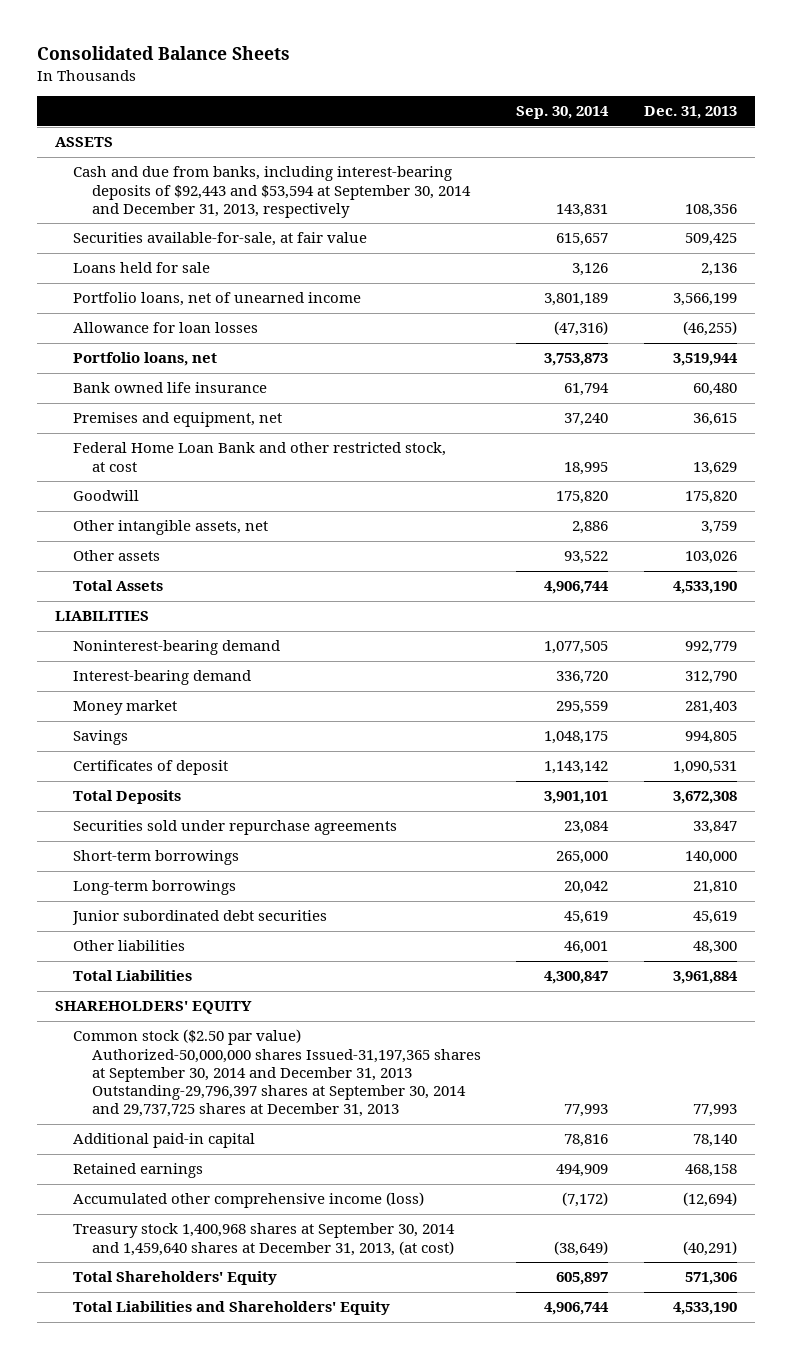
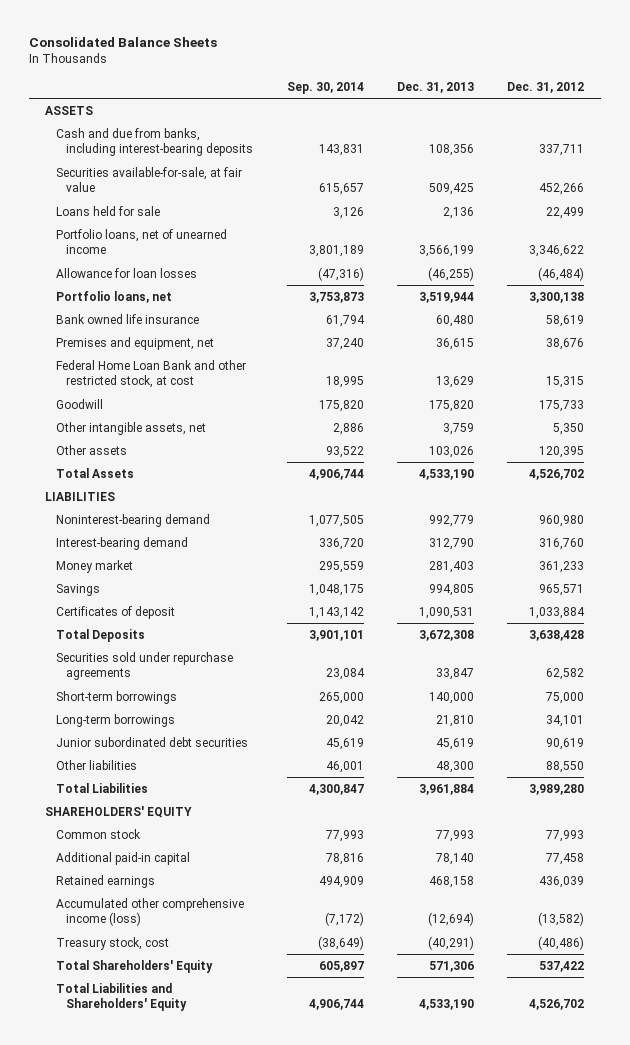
- | Sep. 30, 2014 | Dec. 31, 2013
+ | Sep. 30, 2014 | Dec. 31, 2013 | Dec. 31, 2012
- Cash and due from banks, including interest-bearing deposits of $92,443 and $53,594 at September 30, 2014 and December 31, 2013, respectively | 143,831 | 108,356
+ Cash and due from banks, including interest-bearing deposits | 143,831 | 108,356 | 337,711
- Common stock ($2.50 par value) Authorized-50,000,000 shares Issued-31,197,365 shares at September 30, 2014 and December 31, 2013 Outstanding-29,796,397 shares at September 30, 2014 and 29,737,725 shares at December 31, 2013 | 77,993 | 77,993
+ Common stock | 77,993 | 77,993 | 77,993
- Treasury stock 1,400,968 shares at September 30, 2014 and 1,459,640 shares at December 31, 2013, (at cost) | (38,649) | (40,291)
+ Treasury stock, cost | (38,649) | (40,291) | (40,486)

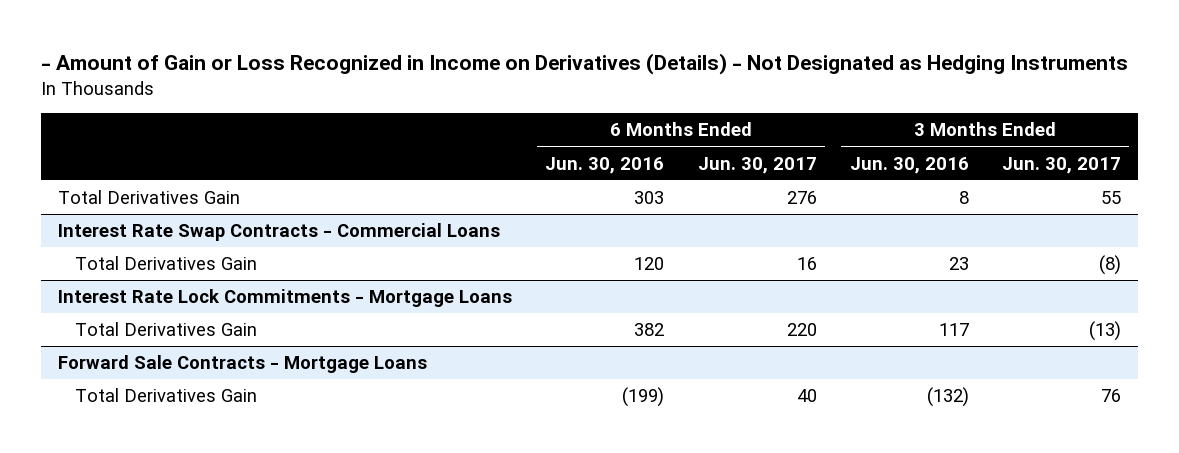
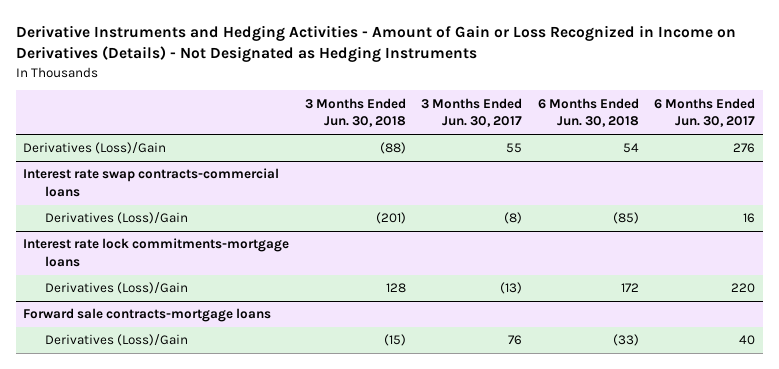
- - Amount of Gain or Loss Recognized in Income on Derivatives (Details) - Not Designated as Hedging Instruments
+ Derivative Instruments and Hedging Activities - Amount of Gain or Loss Recognized in Income on Derivatives (Details) - Not Designated as Hedging Instruments
- | 6 Months Ended Jun. 30, 2016 | 6 Months Ended Jun. 30, 2017 | 3 Months Ended Jun. 30, 2016 | 3 Months Ended Jun. 30, 2017
+ | 3 Months Ended Jun. 30, 2018 | 3 Months Ended Jun. 30, 2017 | 6 Months Ended Jun. 30, 2018 | 6 Months Ended Jun. 30, 2017
- Total Derivatives Gain | 303 | 276 | 8 | 55
- Interest Rate Swap Contracts - Commercial Loans
- Total Derivatives Gain | 120 | 16 | 23 | (8)
- Interest Rate Lock Commitments - Mortgage Loans
- Total Derivatives Gain | 382 | 220 | 117 | (13)
- Forward Sale Contracts - Mortgage Loans
- Total Derivatives Gain | (199) | 40 | (132) | 76
+ Derivatives (Loss)/Gain | (88) | 55 | 54 | 276
+ Interest rate swap contracts-commercial loans
+ Derivatives (Loss)/Gain | (201) | (8) | (85) | 16
+ Interest rate lock commitments-mortgage loans
+ Derivatives (Loss)/Gain | 128 | (13) | 172 | 220
+ Forward sale contracts-mortgage loans
+ Derivatives (Loss)/Gain | (15) | 76 | (33) | 40

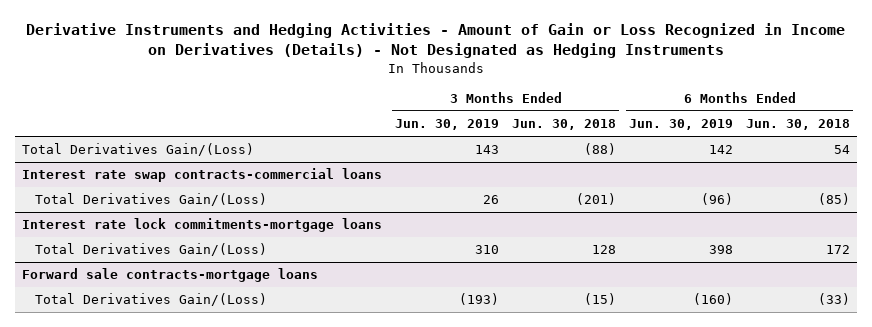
- | 3 Months Ended Jun. 30, 2018 | 3 Months Ended Jun. 30, 2017 | 6 Months Ended Jun. 30, 2018 | 6 Months Ended Jun. 30, 2017
+ | 3 Months Ended Jun. 30, 2019 | 3 Months Ended Jun. 30, 2018 | 6 Months Ended Jun. 30, 2019 | 6 Months Ended Jun. 30, 2018
- Derivatives (Loss)/Gain | (88) | 55 | 54 | 276
+ Total Derivatives Gain/(Loss) | 143 | (88) | 142 | 54
@ Interest rate swap contracts-commercial loans
- Derivatives (Loss)/Gain | (201) | (8) | (85) | 16
+ Total Derivatives Gain/(Loss) | 26 | (201) | (96) | (85)
@ Interest rate lock commitments-mortgage loans
- Derivatives (Loss)/Gain | 128 | (13) | 172 | 220
+ Total Derivatives Gain/(Loss) | 310 | 128 | 398 | 172
@ Forward sale contracts-mortgage loans
- Derivatives (Loss)/Gain | (15) | 76 | (33) | 40
+ Total Derivatives Gain/(Loss) | (193) | (15) | (160) | (33)

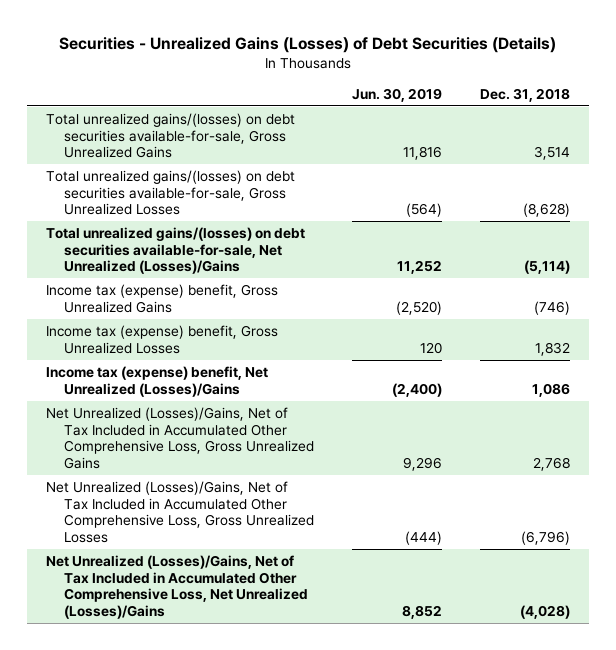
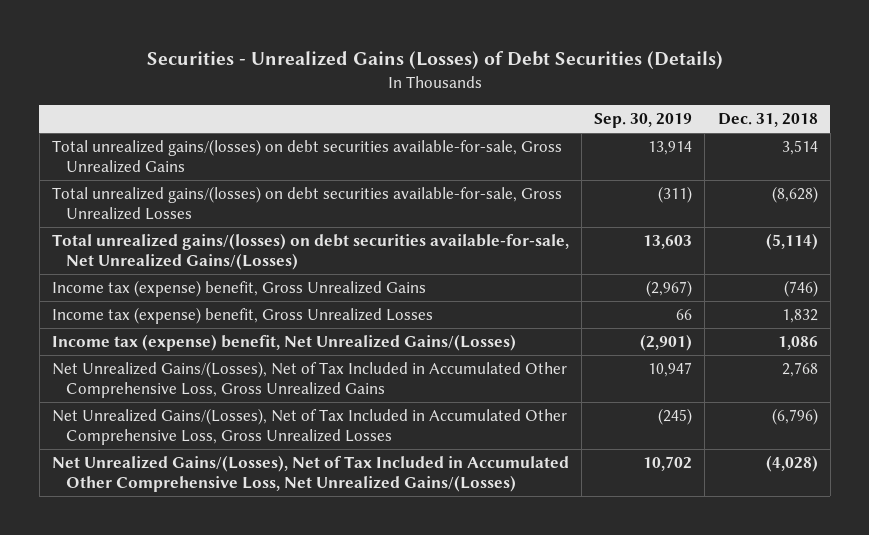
- | Jun. 30, 2019 | Dec. 31, 2018
+ | Sep. 30, 2019 | Dec. 31, 2018
- Total unrealized gains/(losses) on debt securities available-for-sale, Net Unrealized (Losses)/Gains | 11,252 | (5,114)
+ Total unrealized gains/(losses) on debt securities available-for-sale, Net Unrealized Gains/(Losses) | 13,603 | (5,114)
- Income tax (expense) benefit, Net Unrealized (Losses)/Gains | (2,400) | 1,086
- Net Unrealized (Losses)/Gains, Net of Tax Included in Accumulated Other Comprehensive Loss, Gross Unrealized Gains | 9,296 | 2,768
- Net Unrealized (Losses)/Gains, Net of Tax Included in Accumulated Other Comprehensive Loss, Gross Unrealized Losses | (444) | (6,796)
- Net Unrealized (Losses)/Gains, Net of Tax Included in Accumulated Other Comprehensive Loss, Net Unrealized (Losses)/Gains | 8,852 | (4,028)
+ Income tax (expense) benefit, Net Unrealized Gains/(Losses) | (2,901) | 1,086
+ Net Unrealized Gains/(Losses), Net of Tax Included in Accumulated Other Comprehensive Loss, Gross Unrealized Gains | 10,947 | 2,768
+ Net Unrealized Gains/(Losses), Net of Tax Included in Accumulated Other Comprehensive Loss, Gross Unrealized Losses | (245) | (6,796)
+ Net Unrealized Gains/(Losses), Net of Tax Included in Accumulated Other Comprehensive Loss, Net Unrealized Gains/(Losses) | 10,702 | (4,028)

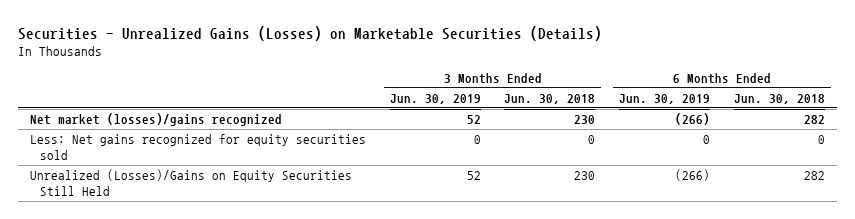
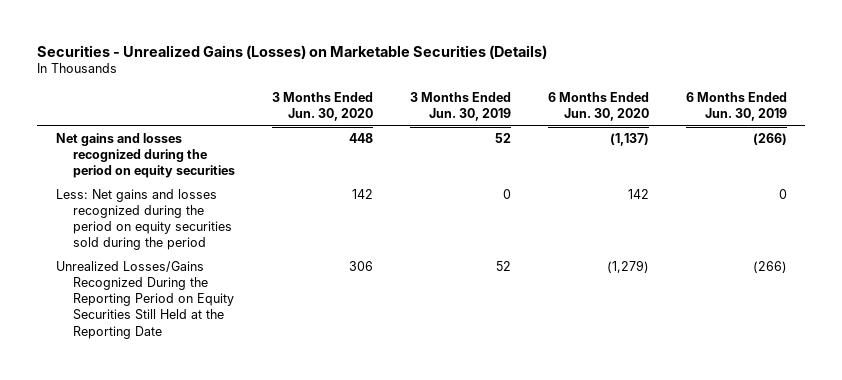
- | 3 Months Ended Jun. 30, 2019 | 3 Months Ended Jun. 30, 2018 | 6 Months Ended Jun. 30, 2019 | 6 Months Ended Jun. 30, 2018
+ | 3 Months Ended Jun. 30, 2020 | 3 Months Ended Jun. 30, 2019 | 6 Months Ended Jun. 30, 2020 | 6 Months Ended Jun. 30, 2019
- Net market (losses)/gains recognized | 52 | 230 | (266) | 282
- Less: Net gains recognized for equity securities sold | 0 | 0 | 0 | 0
- Unrealized (Losses)/Gains on Equity Securities Still Held | 52 | 230 | (266) | 282
+ Net gains and losses recognized during the period on equity securities | 448 | 52 | (1,137) | (266)
+ Less: Net gains and losses recognized during the period on equity securities sold during the period | 142 | 0 | 142 | 0
+ Unrealized Losses/Gains Recognized During the Reporting Period on Equity Securities Still Held at the Reporting Date | 306 | 52 | (1,279) | (266)

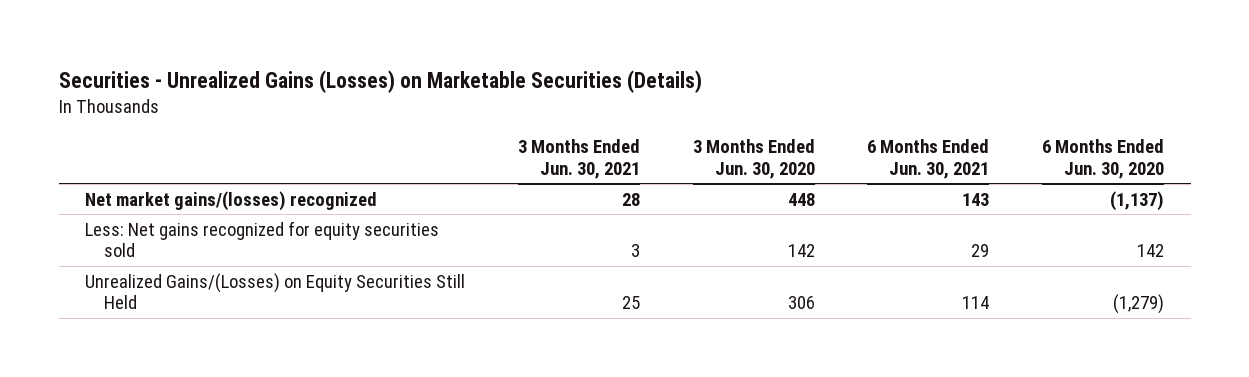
- | 3 Months Ended Jun. 30, 2020 | 3 Months Ended Jun. 30, 2019 | 6 Months Ended Jun. 30, 2020 | 6 Months Ended Jun. 30, 2019
+ | 3 Months Ended Jun. 30, 2021 | 3 Months Ended Jun. 30, 2020 | 6 Months Ended Jun. 30, 2021 | 6 Months Ended Jun. 30, 2020
- Net gains and losses recognized during the period on equity securities | 448 | 52 | (1,137) | (266)
- Less: Net gains and losses recognized during the period on equity securities sold during the period | 142 | 0 | 142 | 0
- Unrealized Losses/Gains Recognized During the Reporting Period on Equity Securities Still Held at the Reporting Date | 306 | 52 | (1,279) | (266)
+ Net market gains/(losses) recognized | 28 | 448 | 143 | (1,137)
+ Less: Net gains recognized for equity securities sold | 3 | 142 | 29 | 142
+ Unrealized Gains/(Losses) on Equity Securities Still Held | 25 | 306 | 114 | (1,279)

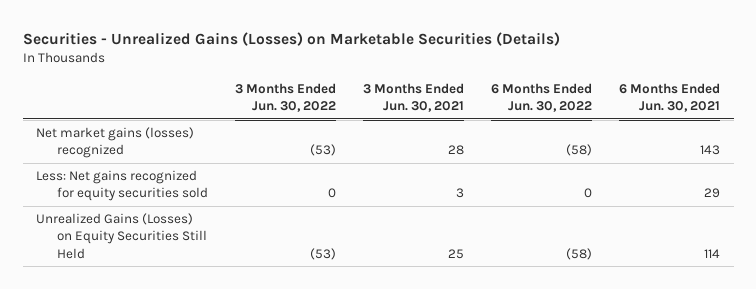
- | 3 Months Ended Jun. 30, 2021 | 3 Months Ended Jun. 30, 2020 | 6 Months Ended Jun. 30, 2021 | 6 Months Ended Jun. 30, 2020
+ | 3 Months Ended Jun. 30, 2022 | 3 Months Ended Jun. 30, 2021 | 6 Months Ended Jun. 30, 2022 | 6 Months Ended Jun. 30, 2021
- Net market gains/(losses) recognized | 28 | 448 | 143 | (1,137)
+ Net market gains (losses) recognized | (53) | 28 | (58) | 143
- Unrealized Gains/(Losses) on Equity Securities Still Held | 25 | 306 | 114 | (1,279)
+ Unrealized Gains (Losses) on Equity Securities Still Held | (53) | 25 | (58) | 114

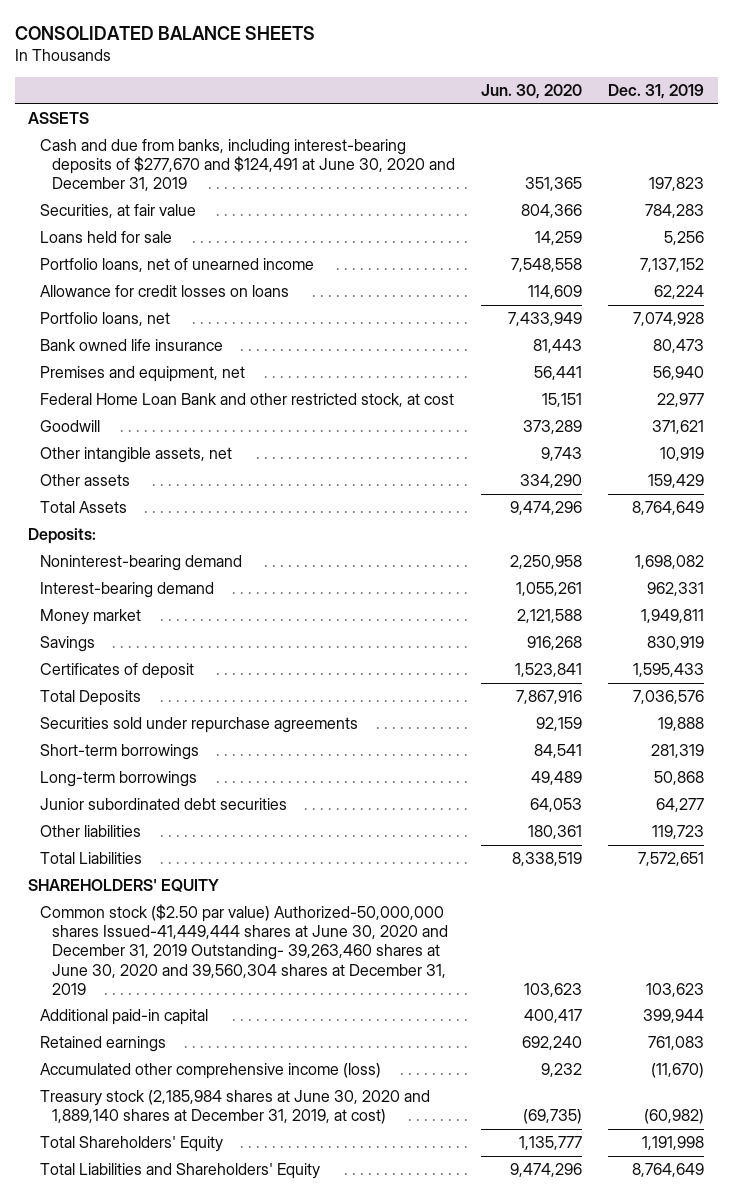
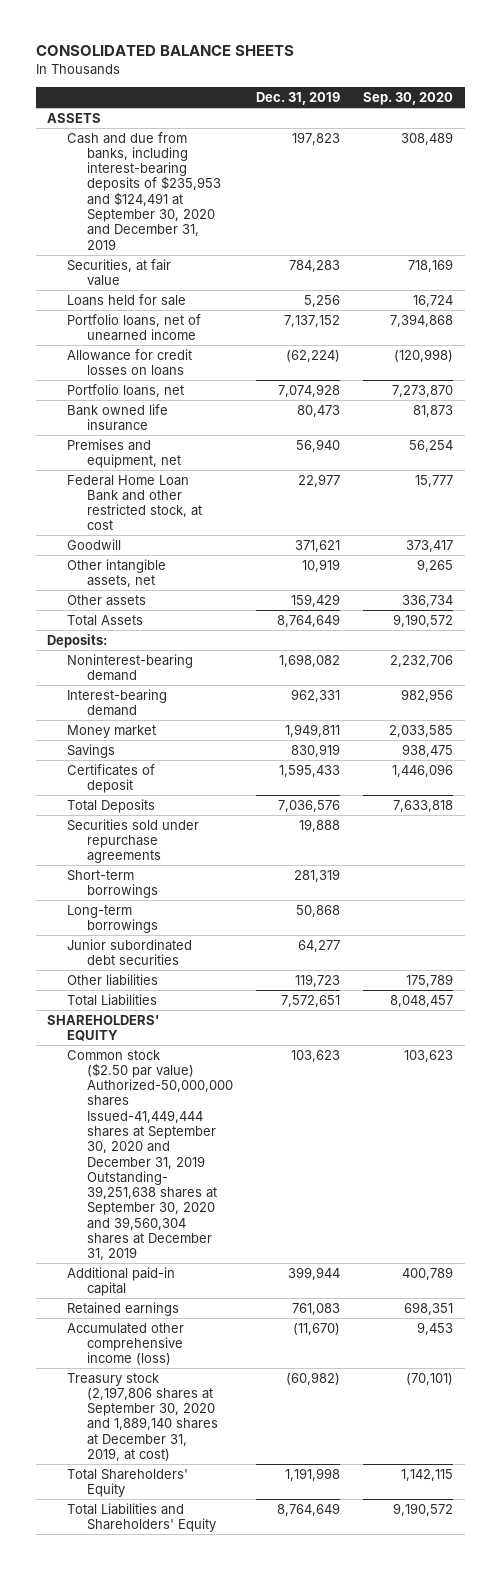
- | Jun. 30, 2020 | Dec. 31, 2019
+ | Dec. 31, 2019 | Sep. 30, 2020
- Cash and due from banks, including interest-bearing deposits of $277,670 and $124,491 at June 30, 2020 and December 31, 2019 | 351,365 | 197,823
+ Cash and due from banks, including interest-bearing deposits of $235,953 and $124,491 at September 30, 2020 and December 31, 2019 | 197,823 | 308,489
- Allowance for credit losses on loans | 114,609 | 62,224
+ Allowance for credit losses on loans | (62,224) | (120,998)
- Common stock ($2.50 par value) Authorized-50,000,000 shares Issued-41,449,444 shares at June 30, 2020 and December 31, 2019 Outstanding- 39,263,460 shares at June 30, 2020 and 39,560,304 shares at December 31, 2019 | 103,623 | 103,623
+ Common stock ($2.50 par value) Authorized-50,000,000 shares Issued-41,449,444 shares at September 30, 2020 and December 31, 2019 Outstanding- 39,251,638 shares at September 30, 2020 and 39,560,304 shares at December 31, 2019 | 103,623 | 103,623
- Treasury stock (2,185,984 shares at June 30, 2020 and 1,889,140 shares at December 31, 2019, at cost) | (69,735) | (60,982)
+ Treasury stock (2,197,806 shares at September 30, 2020 and 1,889,140 shares at December 31, 2019, at cost) | (60,982) | (70,101)

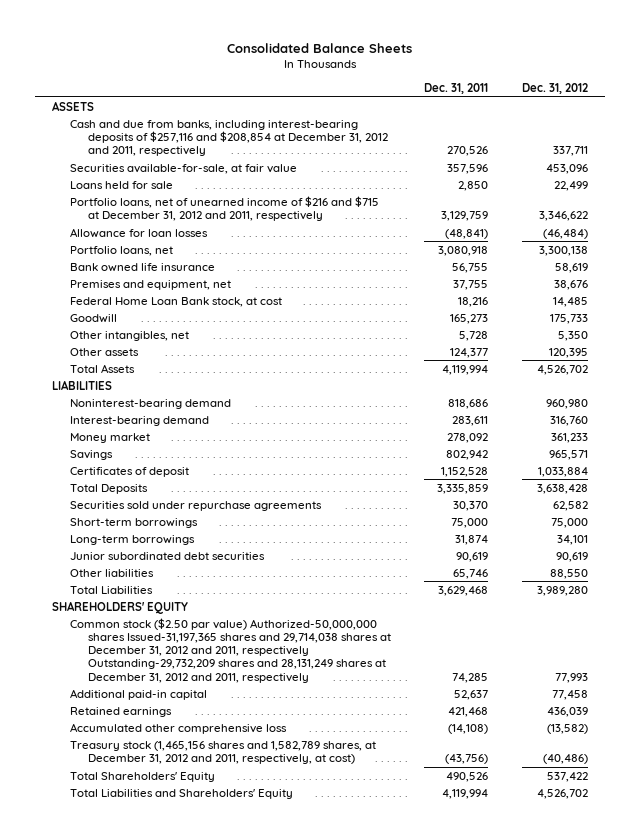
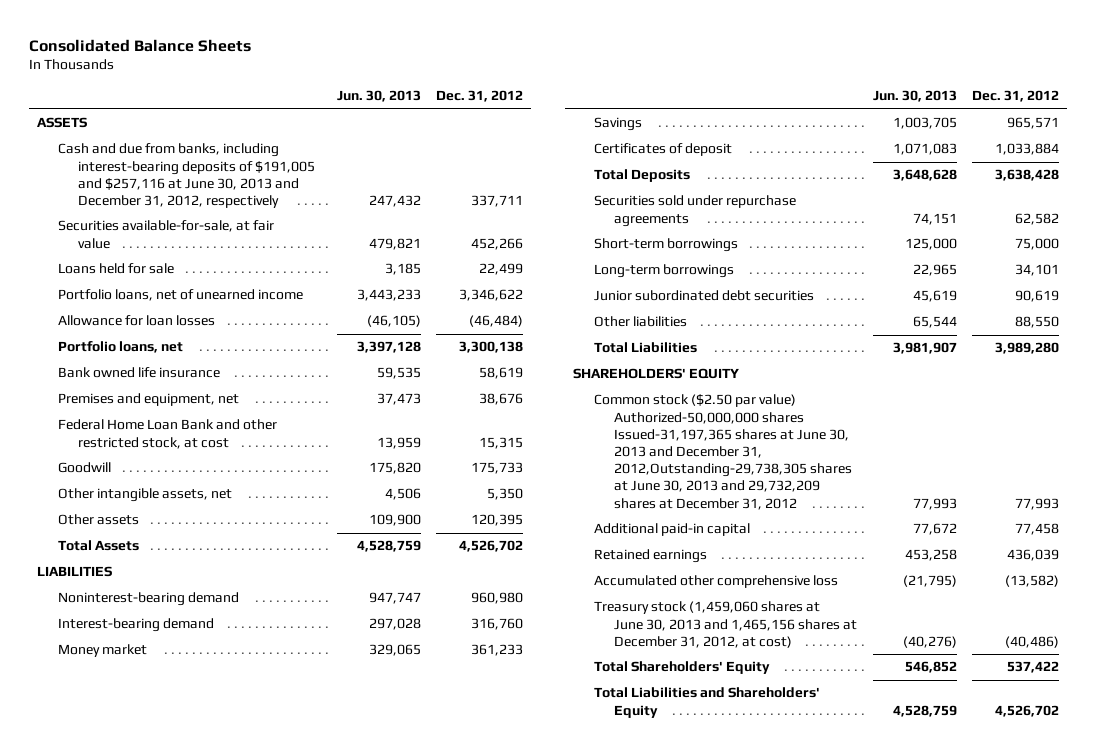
- | Dec. 31, 2011 | Dec. 31, 2012
+ | Jun. 30, 2013 | Dec. 31, 2012
- Cash and due from banks, including interest-bearing deposits of $257,116 and $208,854 at December 31, 2012 and 2011, respectively | 270,526 | 337,711
- Securities available-for-sale, at fair value | 357,596 | 453,096
+ Cash and due from banks, including interest-bearing deposits of $191,005 and $257,116 at June 30, 2013 and December 31, 2012, respectively | 247,432 | 337,711
+ Securities available-for-sale, at fair value | 479,821 | 452,266
- Portfolio loans, net of unearned income of $216 and $715 at December 31, 2012 and 2011, respectively | 3,129,759 | 3,346,622
+ Portfolio loans, net of unearned income | 3,443,233 | 3,346,622
- Federal Home Loan Bank stock, at cost | 18,216 | 14,485
+ Federal Home Loan Bank and other restricted stock, at cost | 13,959 | 15,315
- Other intangibles, net | 5,728 | 5,350
+ Other intangible assets, net | 4,506 | 5,350
- Common stock ($2.50 par value) Authorized-50,000,000 shares Issued-31,197,365 shares and 29,714,038 shares at December 31, 2012 and 2011, respectively Outstanding-29,732,209 shares and 28,131,249 shares at December 31, 2012 and 2011, respectively | 74,285 | 77,993
+ Common stock ($2.50 par value) Authorized-50,000,000 shares Issued-31,197,365 shares at June 30, 2013 and December 31, 2012,Outstanding-29,738,305 shares at June 30, 2013 and 29,732,209 shares at December 31, 2012 | 77,993 | 77,993
- Treasury stock (1,465,156 shares and 1,582,789 shares, at December 31, 2012 and 2011, respectively, at cost) | (43,756) | (40,486)
+ Treasury stock (1,459,060 shares at June 30, 2013 and 1,465,156 shares at December 31, 2012, at cost) | (40,276) | (40,486)

